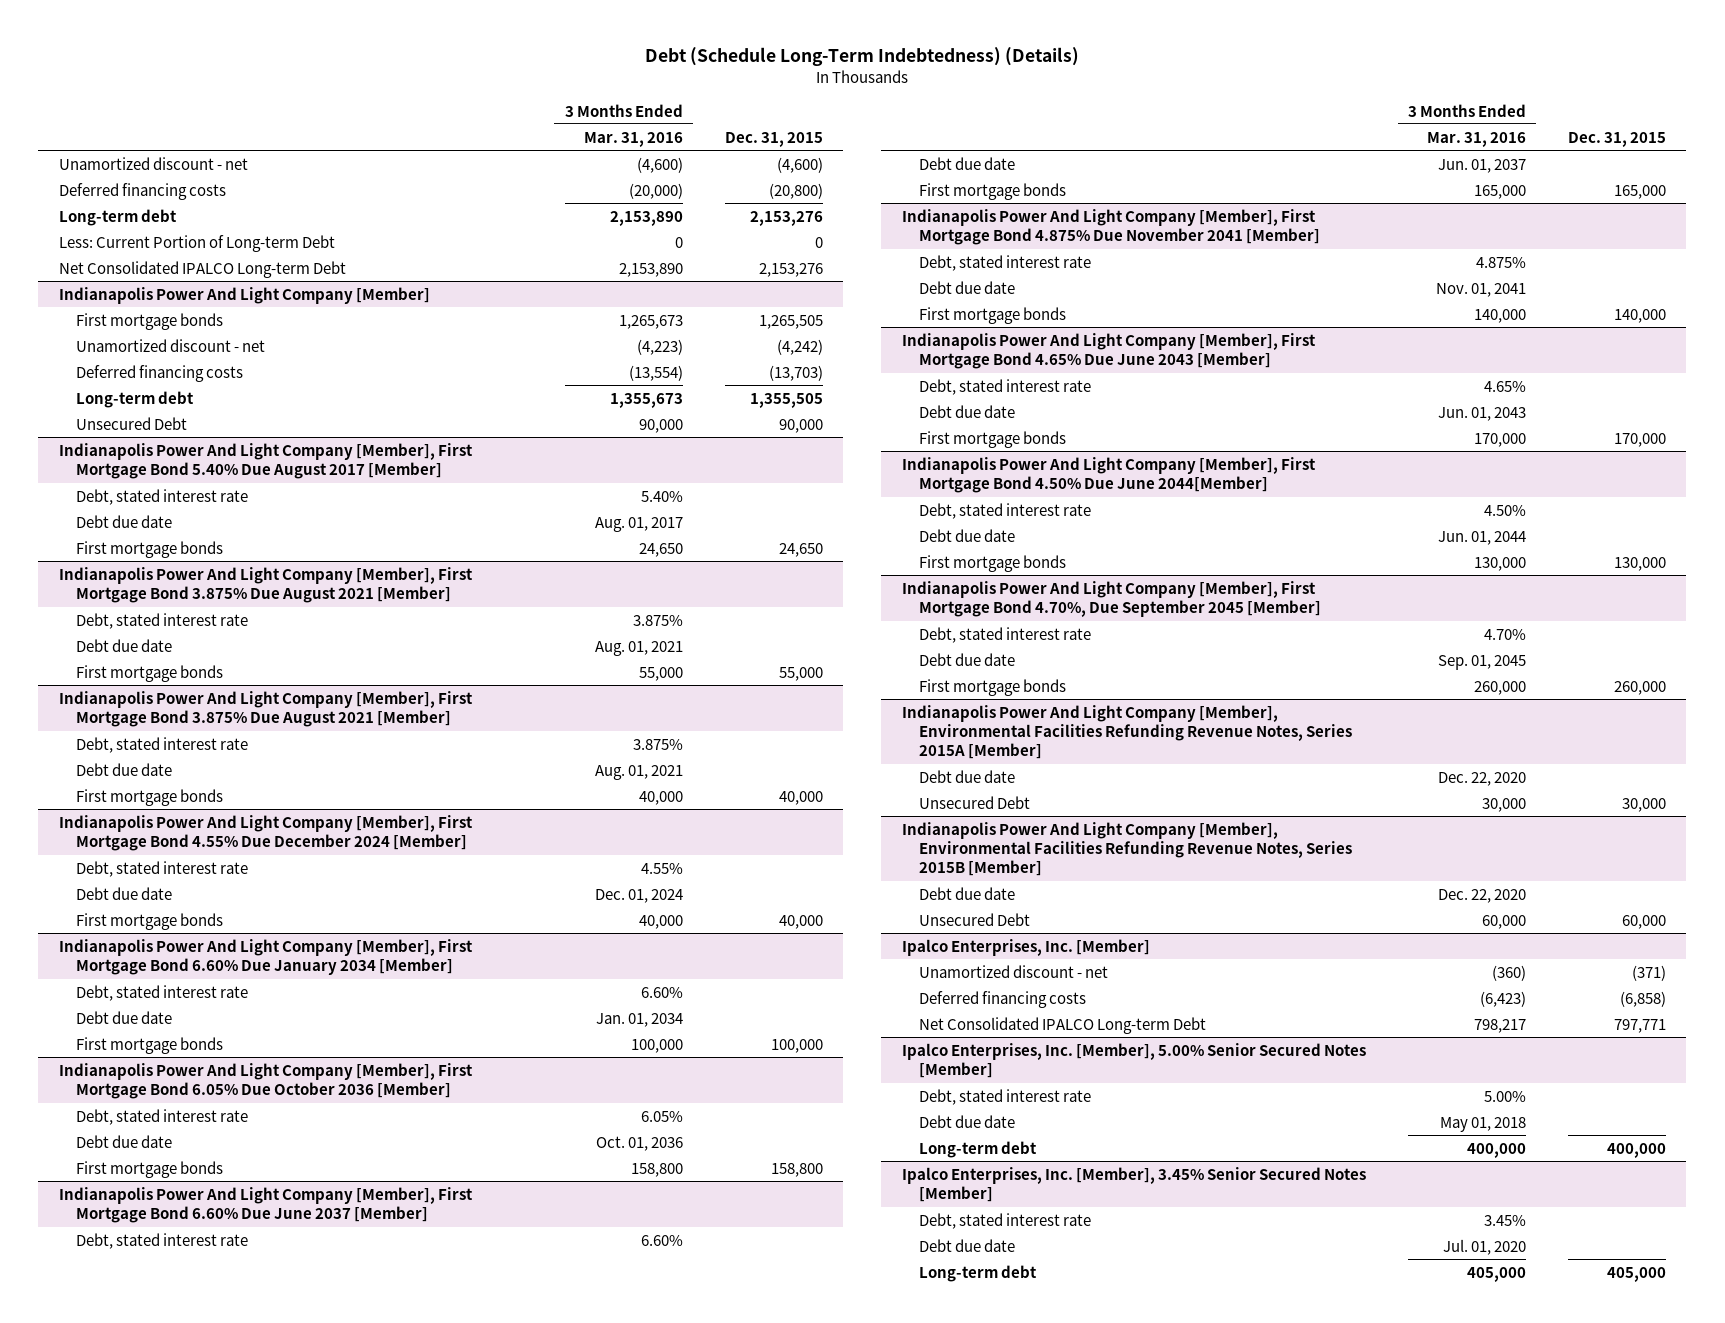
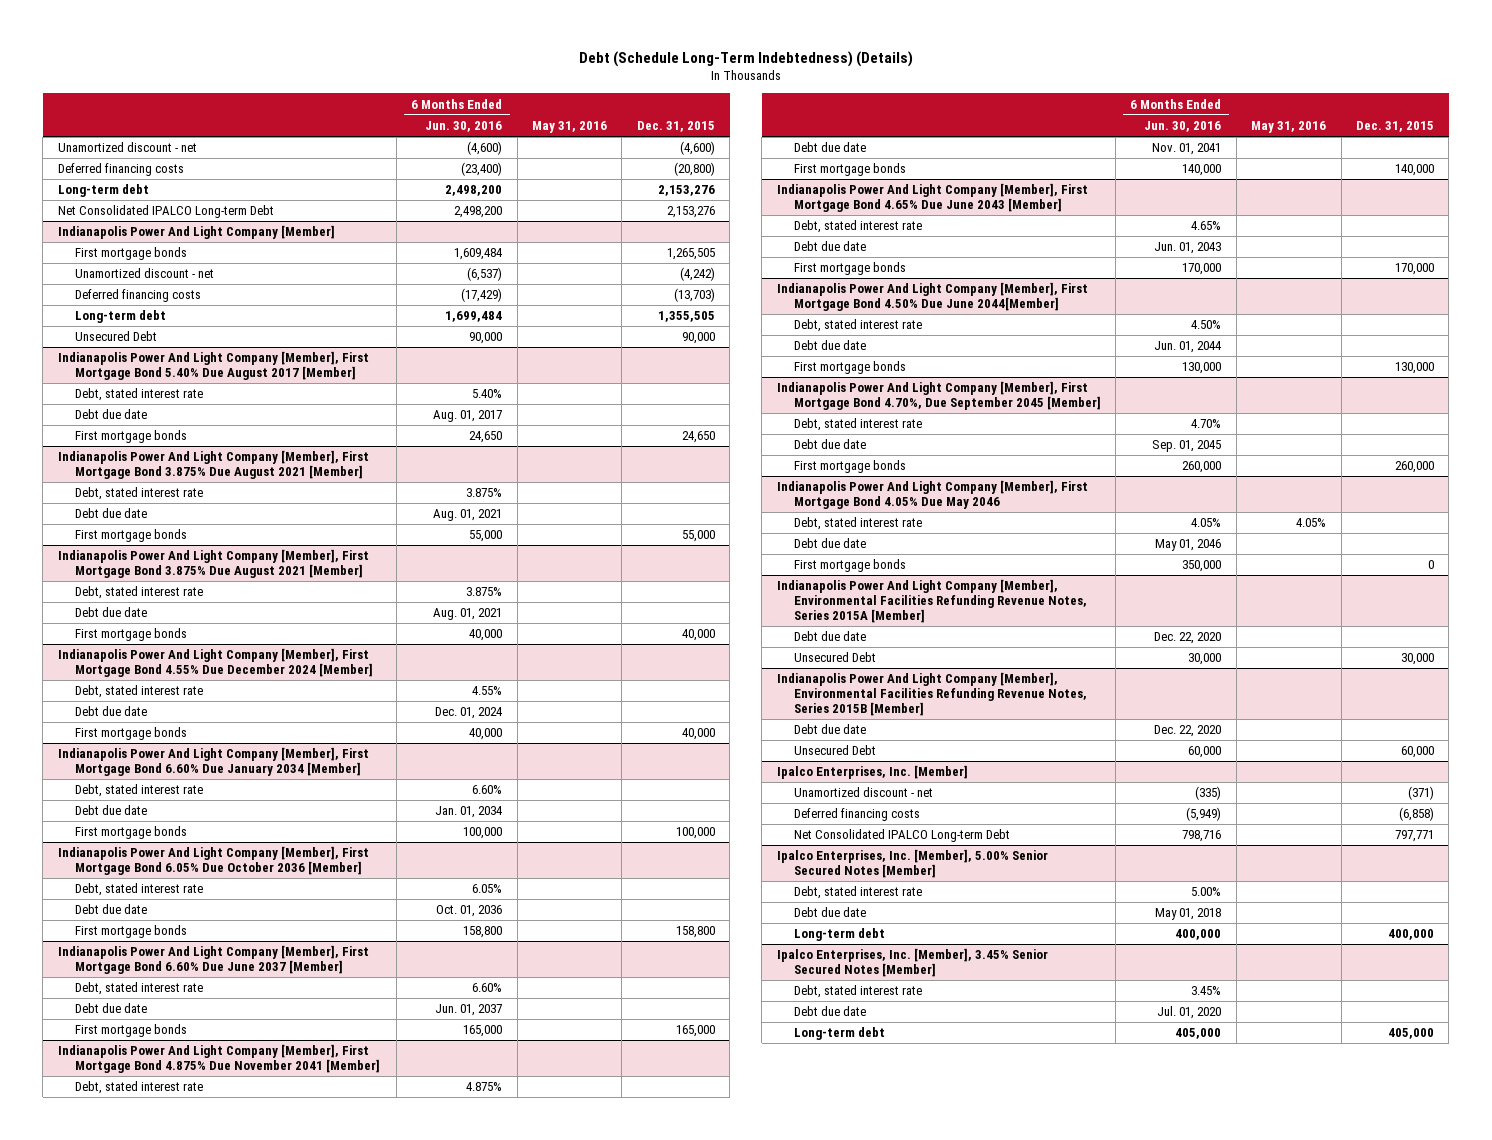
- | 3 Months Ended Mar. 31, 2016 | Dec. 31, 2015
+ | 6 Months Ended Jun. 30, 2016 | May 31, 2016 | Dec. 31, 2015
- Less: Current Portion of Long-term Debt | 0 | 0
+ Indianapolis Power And Light Company [Member], First Mortgage Bond 4.05% Due May 2046
+ Debt, stated interest rate | 4.05% | 4.05% |
+ Debt due date | May 01, 2046 | |
+ First mortgage bonds | 350,000 | | 0

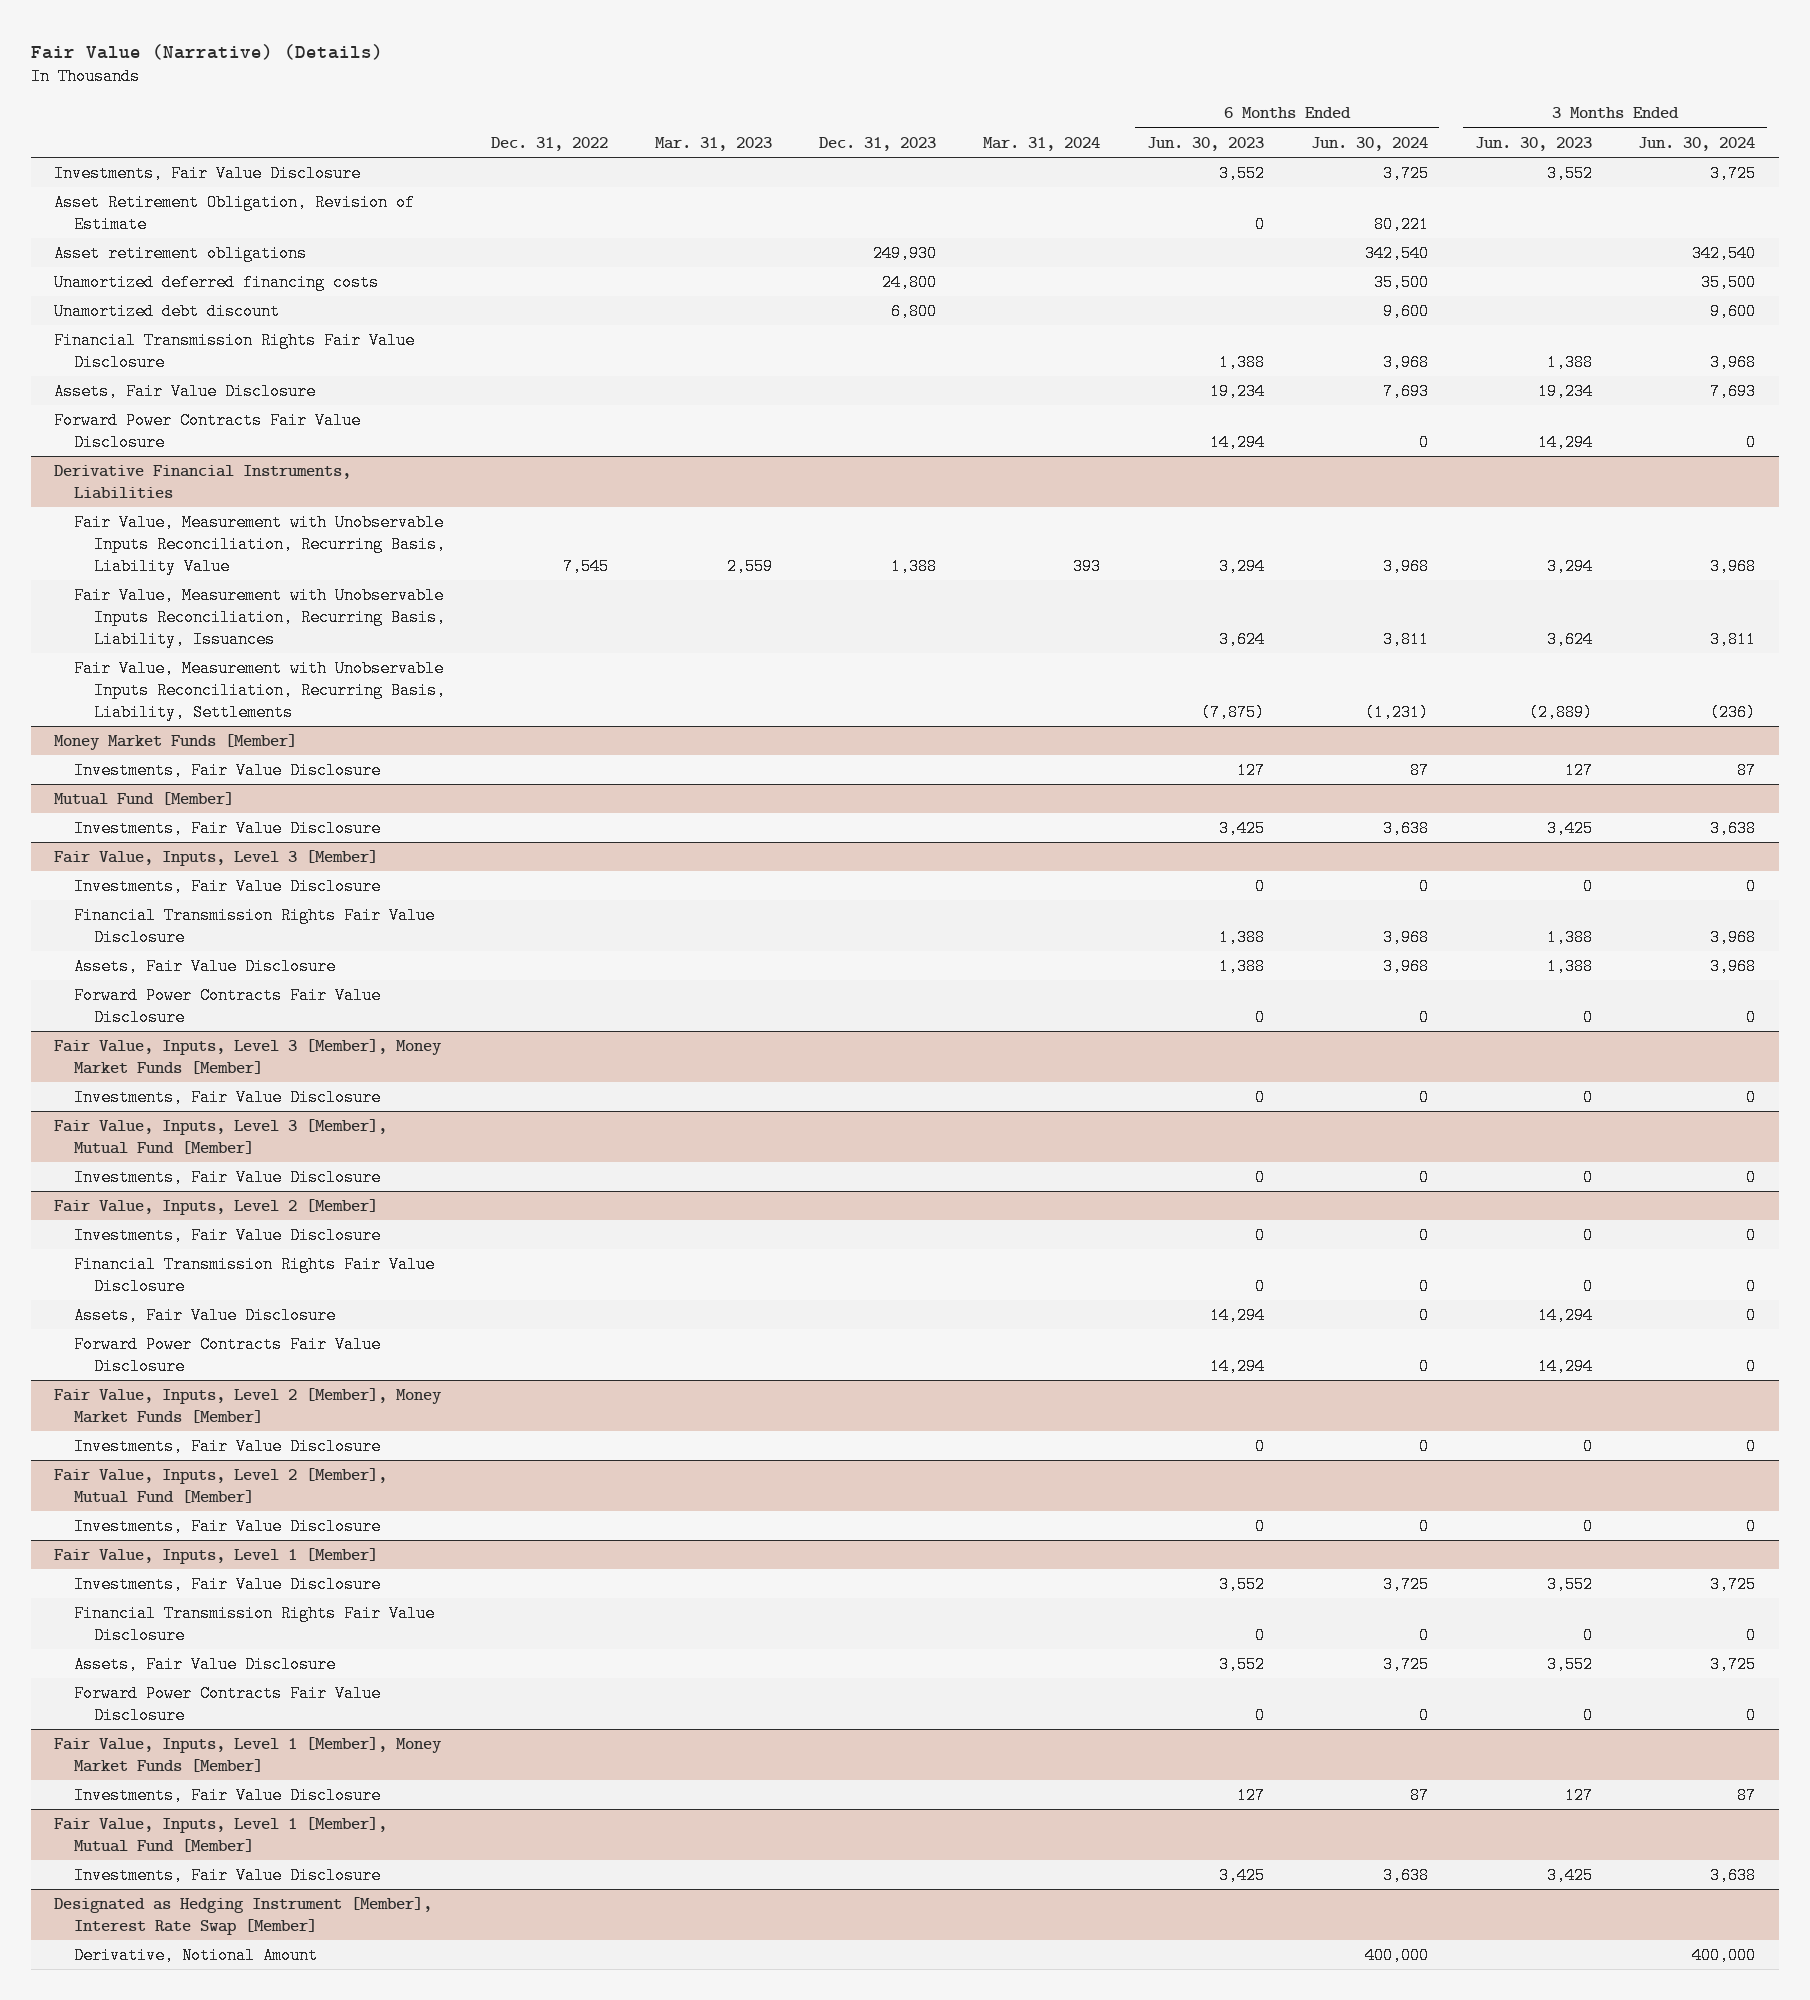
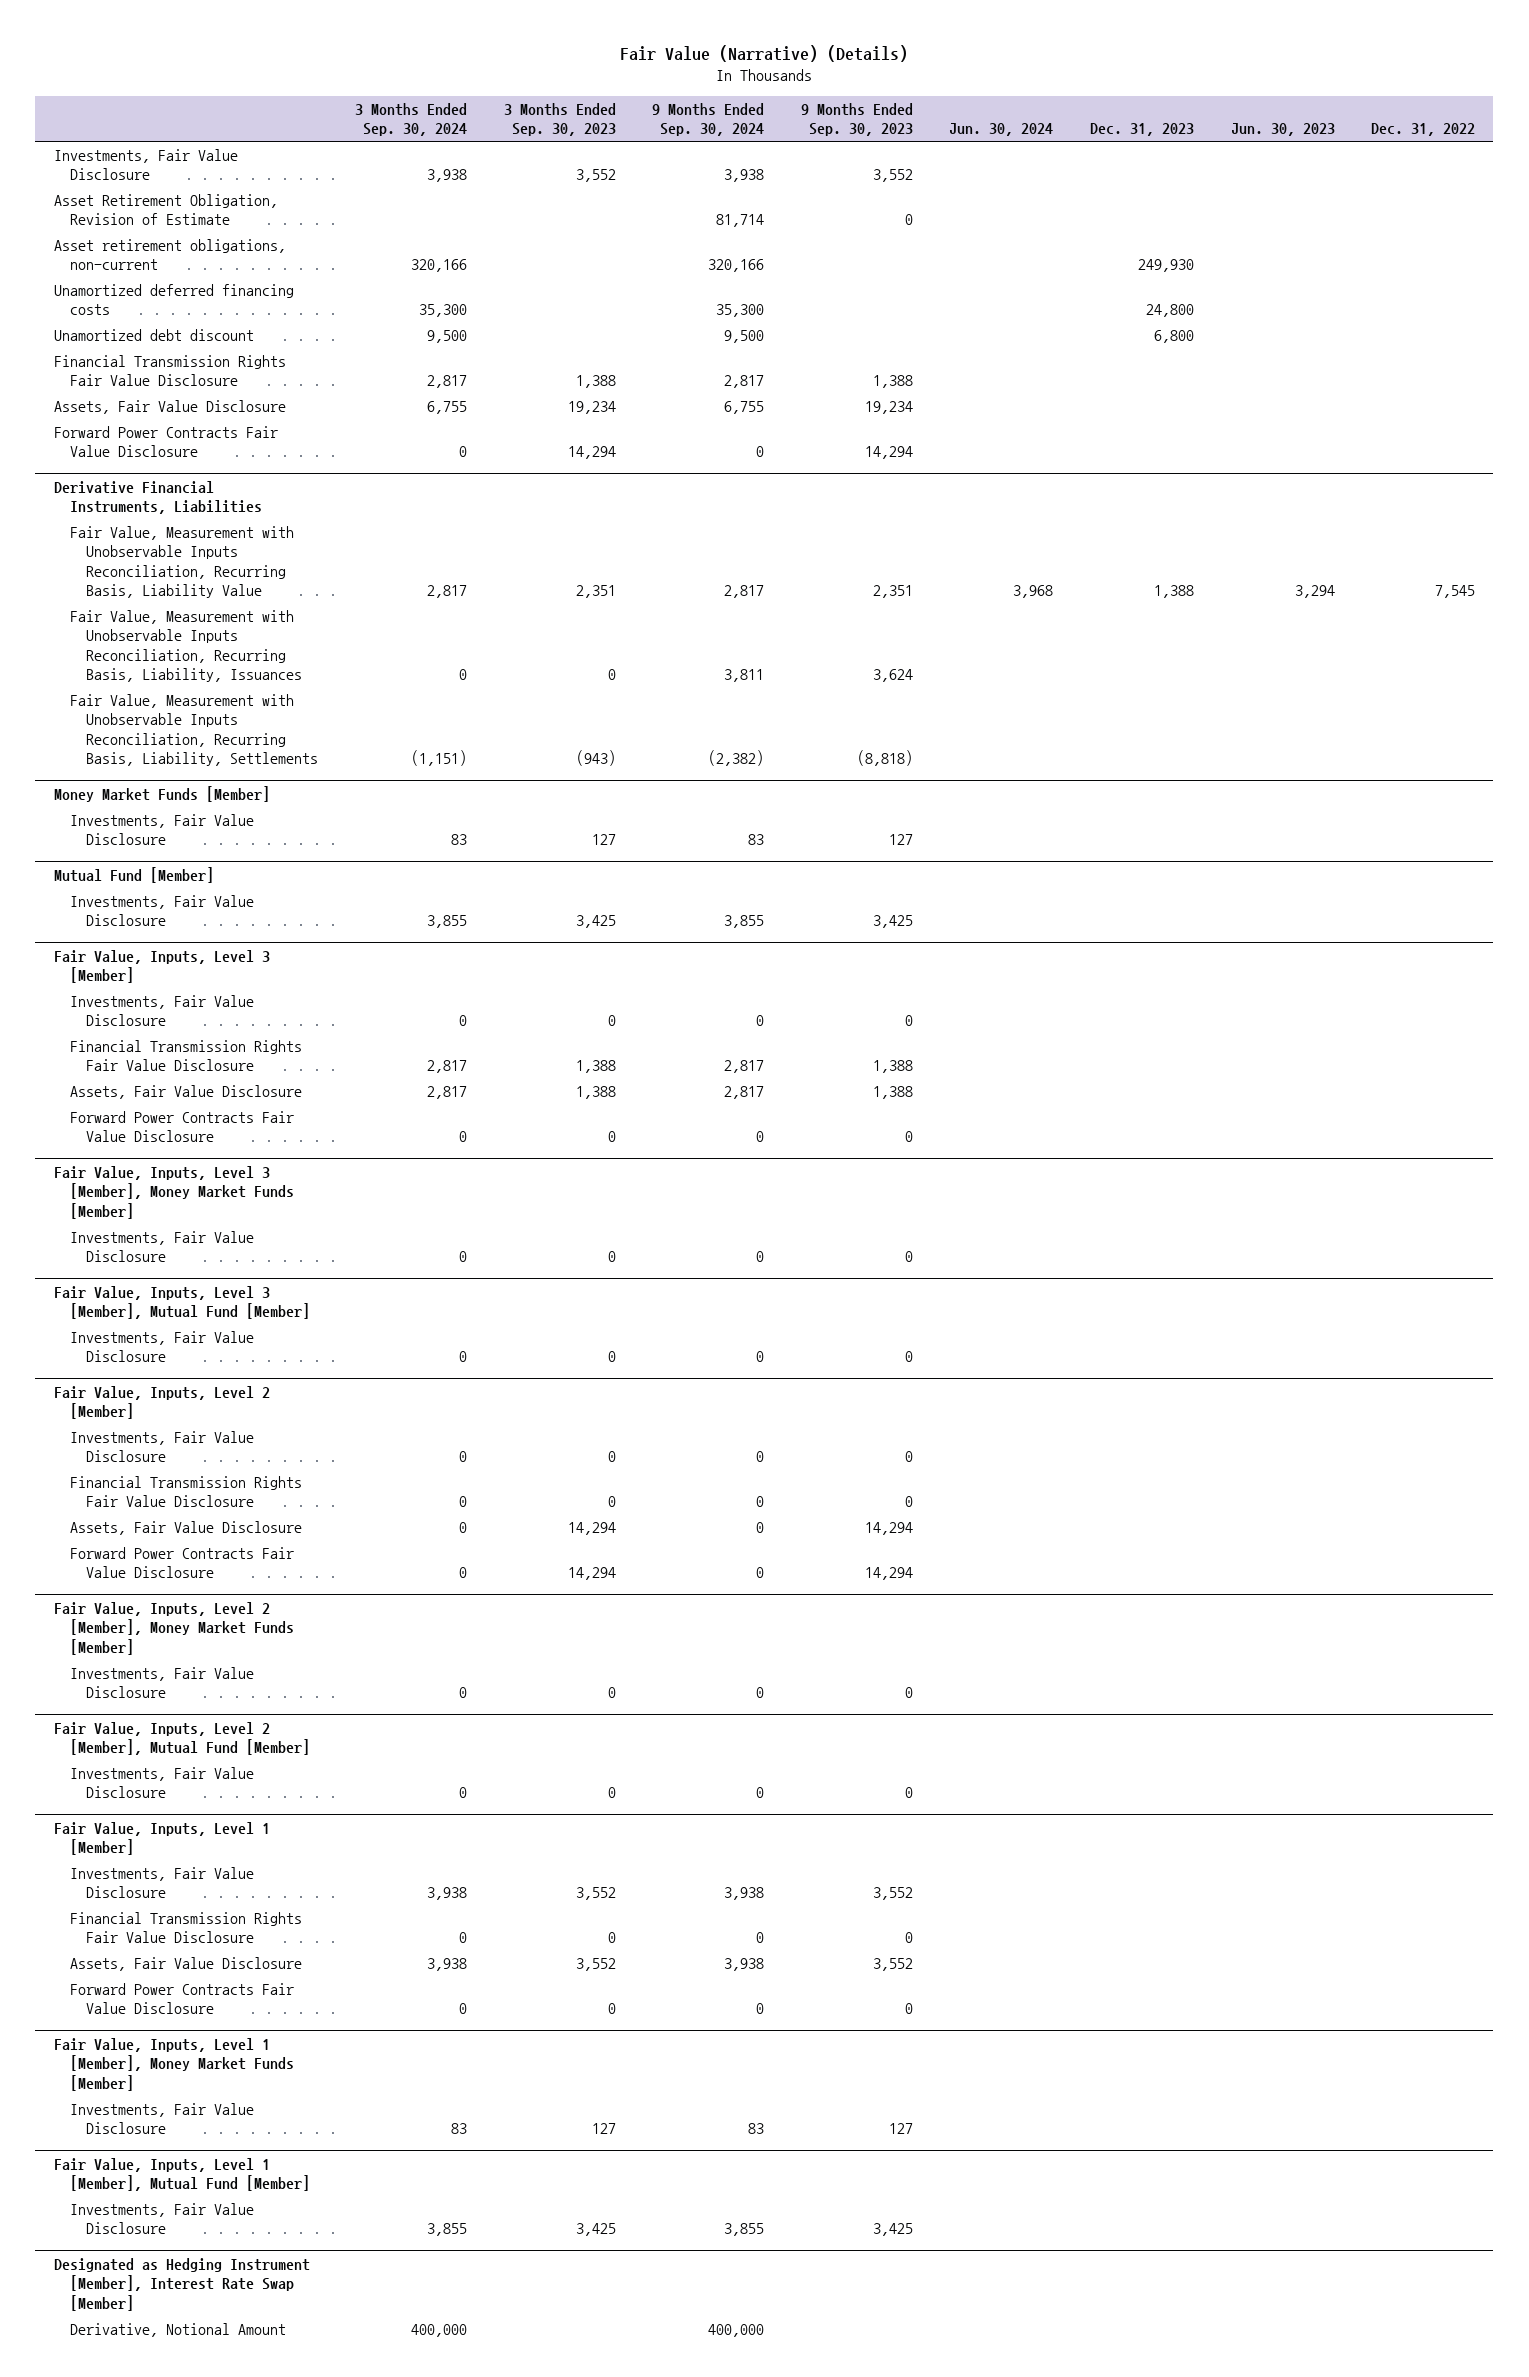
- | Dec. 31, 2022 | Mar. 31, 2023 | Dec. 31, 2023 | Mar. 31, 2024 | 6 Months Ended Jun. 30, 2023 | 6 Months Ended Jun. 30, 2024 | 3 Months Ended Jun. 30, 2023 | 3 Months Ended Jun. 30, 2024
+ | 3 Months Ended Sep. 30, 2024 | 3 Months Ended Sep. 30, 2023 | 9 Months Ended Sep. 30, 2024 | 9 Months Ended Sep. 30, 2023 | Jun. 30, 2024 | Dec. 31, 2023 | Jun. 30, 2023 | Dec. 31, 2022
- Asset retirement obligations | | | 249,930 | | | 342,540 | | 342,540
+ Asset retirement obligations, non-current | 320,166 | | 320,166 | | | 249,930 | |

